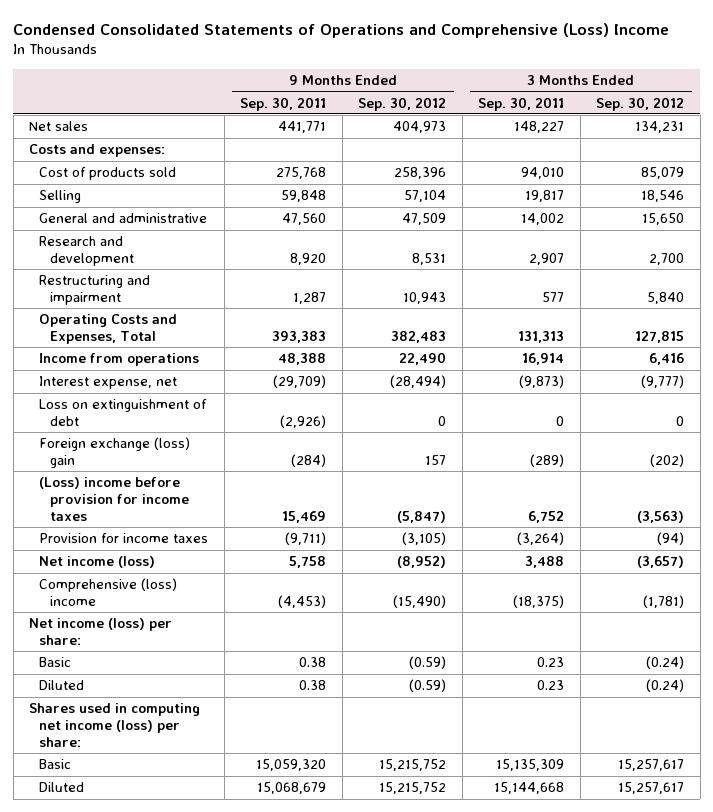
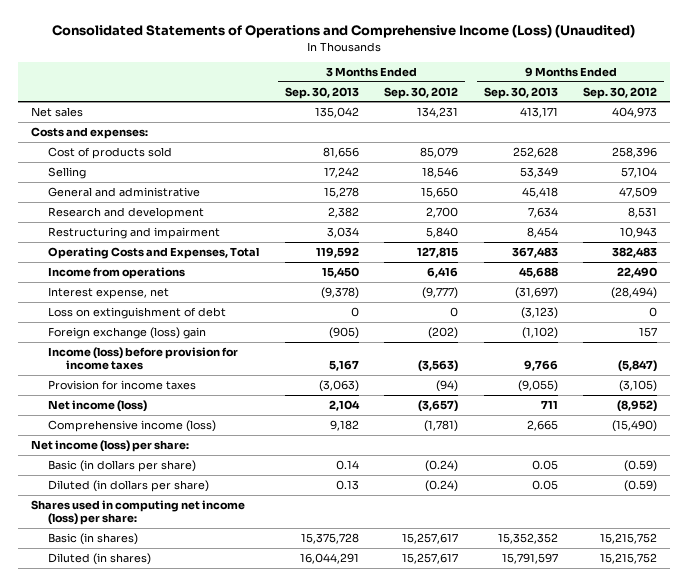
- Condensed Consolidated Statements of Operations and Comprehensive (Loss) Income
+ Consolidated Statements of Operations and Comprehensive Income (Loss) (Unaudited)
- | 9 Months Ended Sep. 30, 2011 | 9 Months Ended Sep. 30, 2012 | 3 Months Ended Sep. 30, 2011 | 3 Months Ended Sep. 30, 2012
+ | 3 Months Ended Sep. 30, 2013 | 3 Months Ended Sep. 30, 2012 | 9 Months Ended Sep. 30, 2013 | 9 Months Ended Sep. 30, 2012
- (Loss) income before provision for income taxes | 15,469 | (5,847) | 6,752 | (3,563)
+ Income (loss) before provision for income taxes | 5,167 | (3,563) | 9,766 | (5,847)
- Comprehensive (loss) income | (4,453) | (15,490) | (18,375) | (1,781)
+ Comprehensive income (loss) | 9,182 | (1,781) | 2,665 | (15,490)
- Basic | 0.38 | (0.59) | 0.23 | (0.24)
- Diluted | 0.38 | (0.59) | 0.23 | (0.24)
+ Basic (in dollars per share) | 0.14 | (0.24) | 0.05 | (0.59)
+ Diluted (in dollars per share) | 0.13 | (0.24) | 0.05 | (0.59)
- Basic | 15,059,320 | 15,215,752 | 15,135,309 | 15,257,617
- Diluted | 15,068,679 | 15,215,752 | 15,144,668 | 15,257,617
+ Basic (in shares) | 15,375,728 | 15,257,617 | 15,352,352 | 15,215,752
+ Diluted (in shares) | 16,044,291 | 15,257,617 | 15,791,597 | 15,215,752

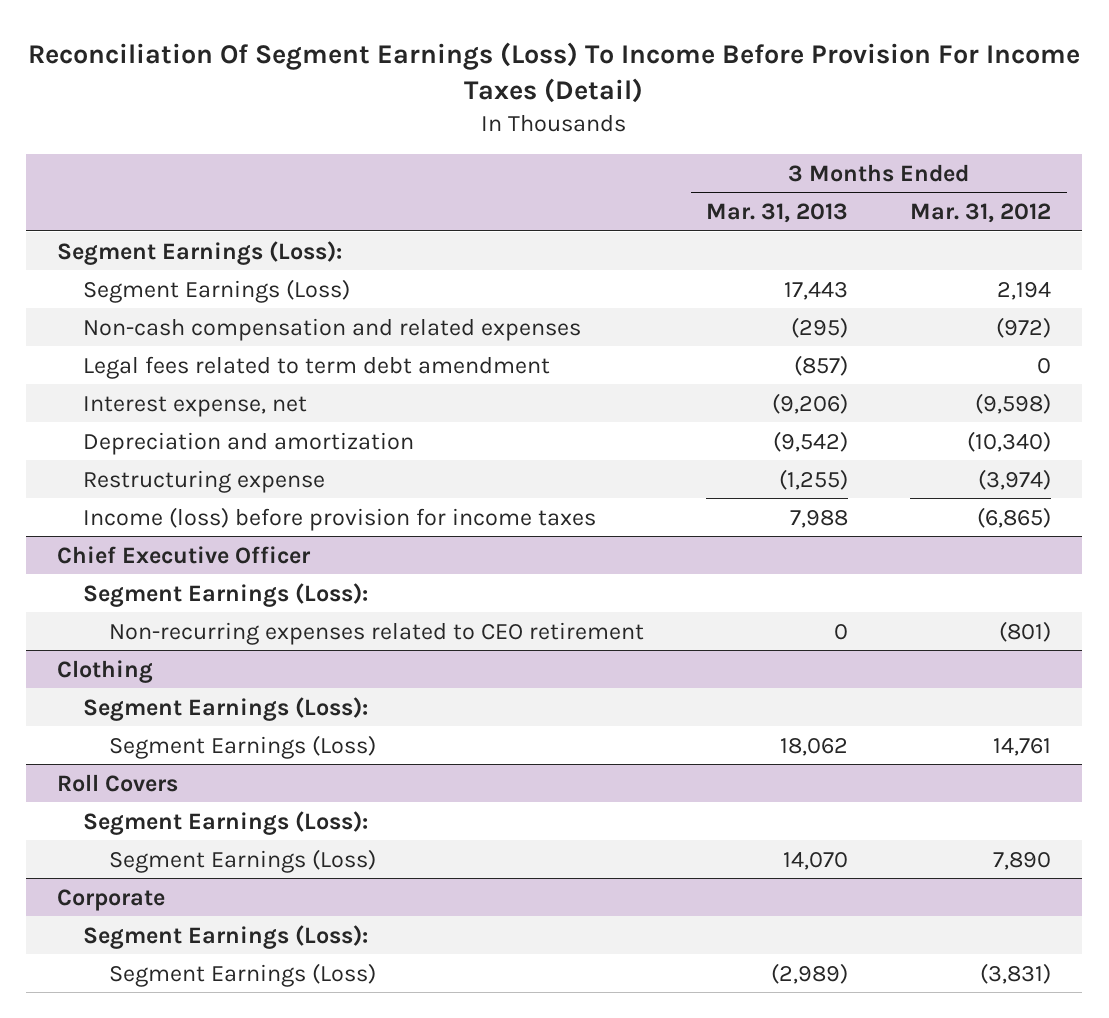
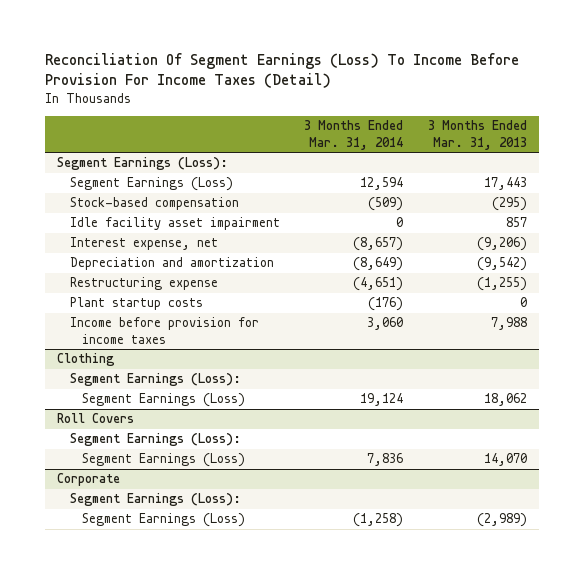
- | 3 Months Ended Mar. 31, 2013 | 3 Months Ended Mar. 31, 2012
+ | 3 Months Ended Mar. 31, 2014 | 3 Months Ended Mar. 31, 2013
- Non-cash compensation and related expenses | (295) | (972)
- Legal fees related to term debt amendment | (857) | 0
+ Stock-based compensation | (509) | (295)
+ Idle facility asset impairment | 0 | 857
- Income (loss) before provision for income taxes | 7,988 | (6,865)
- Chief Executive Officer
- Segment Earnings (Loss):
- Non-recurring expenses related to CEO retirement | 0 | (801)
+ Plant startup costs | (176) | 0
+ Income before provision for income taxes | 3,060 | 7,988

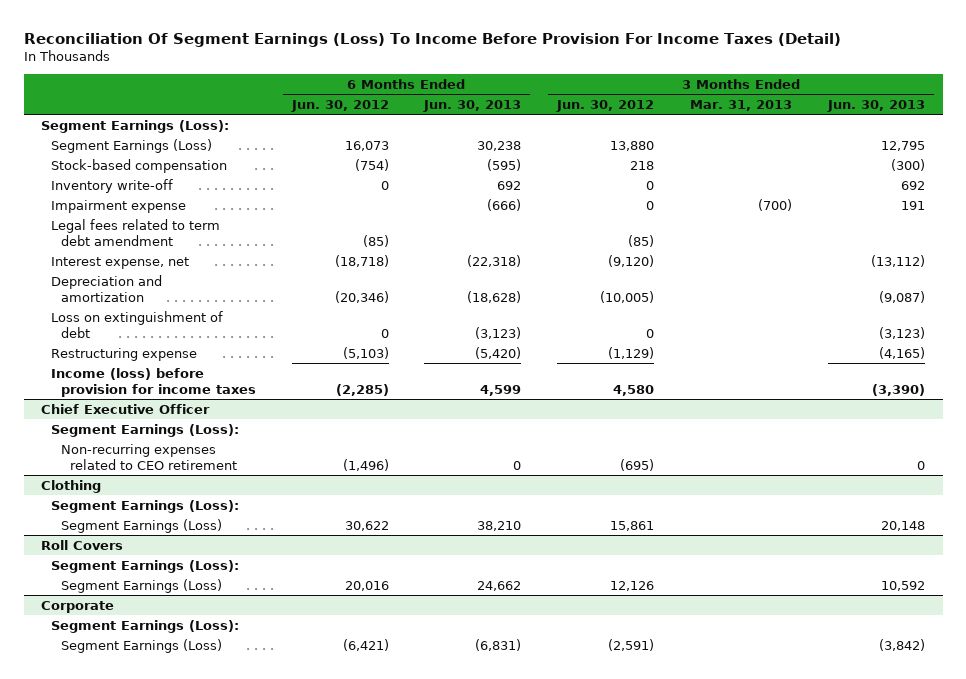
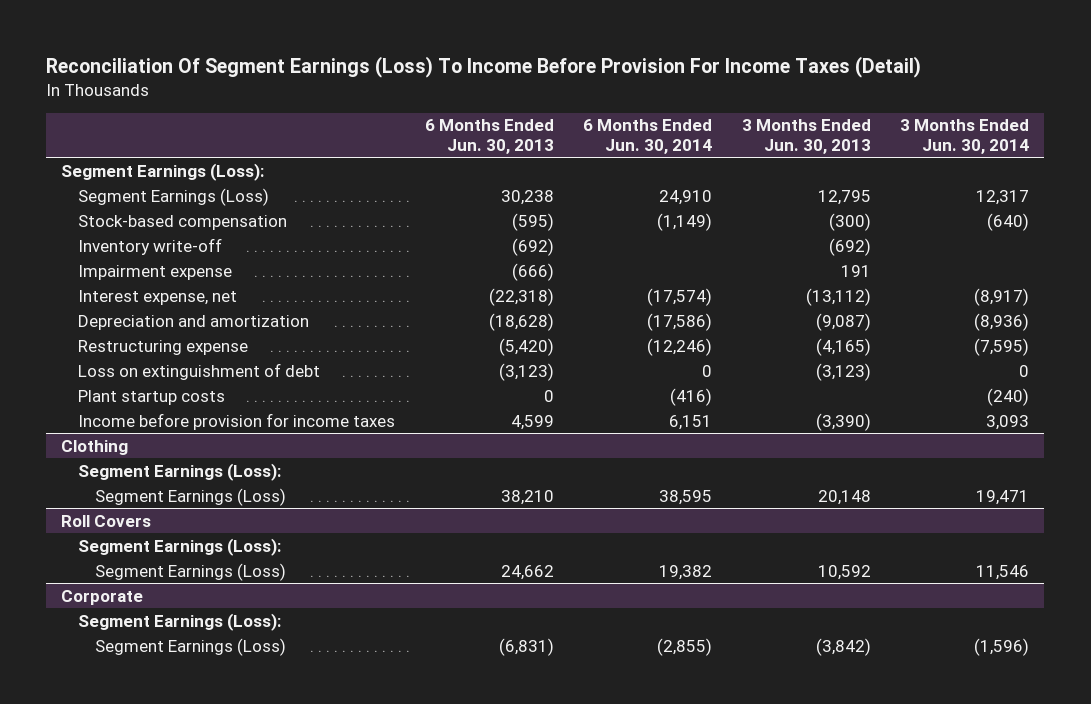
- | 6 Months Ended Jun. 30, 2012 | 6 Months Ended Jun. 30, 2013 | 3 Months Ended Jun. 30, 2012 | 3 Months Ended Mar. 31, 2013 | 3 Months Ended Jun. 30, 2013
+ | 6 Months Ended Jun. 30, 2013 | 6 Months Ended Jun. 30, 2014 | 3 Months Ended Jun. 30, 2013 | 3 Months Ended Jun. 30, 2014
- Inventory write-off | 0 | 692 | 0 | | 692
+ Inventory write-off | (692) | | (692) |
- Legal fees related to term debt amendment | (85) | | (85) | |
- Income (loss) before provision for income taxes | (2,285) | 4,599 | 4,580 | | (3,390)
- Chief Executive Officer
- Segment Earnings (Loss):
- Non-recurring expenses related to CEO retirement | (1,496) | 0 | (695) | | 0
moved down: Loss on extinguishment of debt | (3,123) | 0 | (3,123) | 0
+ Plant startup costs | 0 | (416) | | (240)
+ Income before provision for income taxes | 4,599 | 6,151 | (3,390) | 3,093

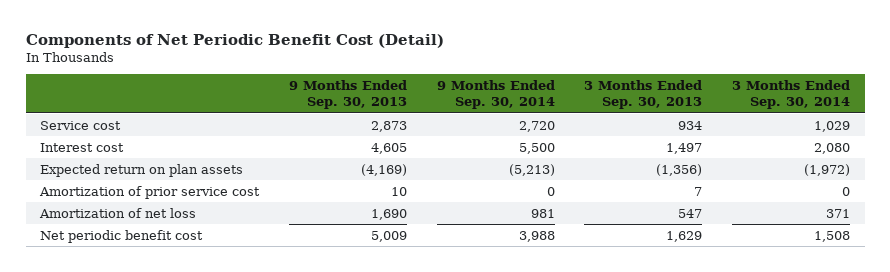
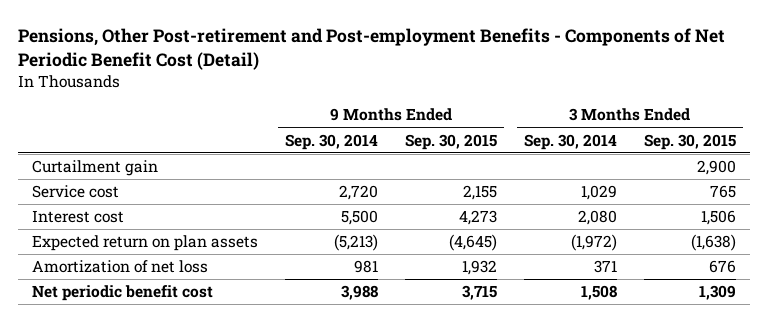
- Components of Net Periodic Benefit Cost (Detail)
+ Pensions, Other Post-retirement and Post-employment Benefits - Components of Net Periodic Benefit Cost (Detail)
- | 9 Months Ended Sep. 30, 2013 | 9 Months Ended Sep. 30, 2014 | 3 Months Ended Sep. 30, 2013 | 3 Months Ended Sep. 30, 2014
+ | 9 Months Ended Sep. 30, 2014 | 9 Months Ended Sep. 30, 2015 | 3 Months Ended Sep. 30, 2014 | 3 Months Ended Sep. 30, 2015
+ Curtailment gain | | | | 2,900
- Amortization of prior service cost | 10 | 0 | 7 | 0

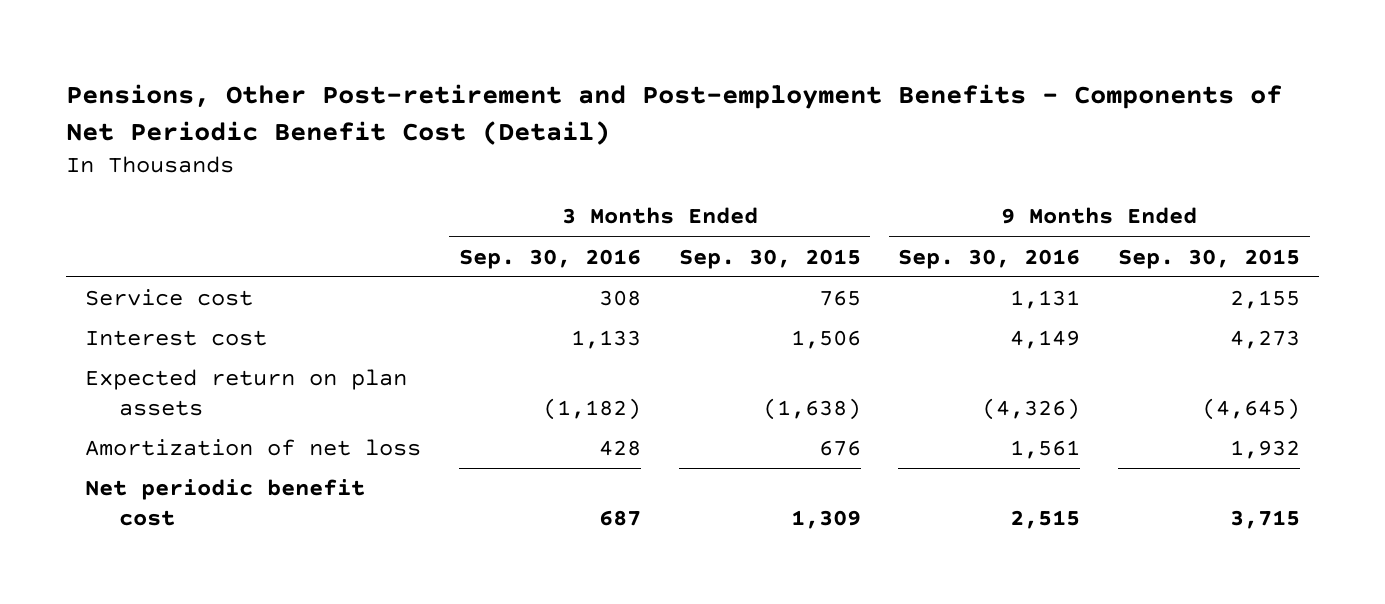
- | 9 Months Ended Sep. 30, 2014 | 9 Months Ended Sep. 30, 2015 | 3 Months Ended Sep. 30, 2014 | 3 Months Ended Sep. 30, 2015
+ | 3 Months Ended Sep. 30, 2016 | 3 Months Ended Sep. 30, 2015 | 9 Months Ended Sep. 30, 2016 | 9 Months Ended Sep. 30, 2015
- Curtailment gain | | | | 2,900

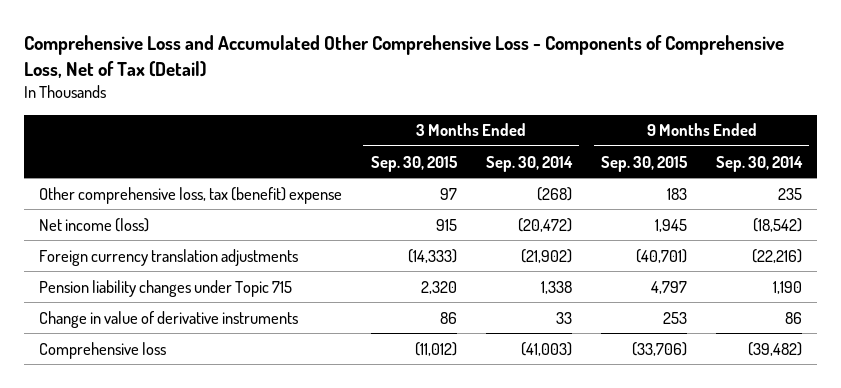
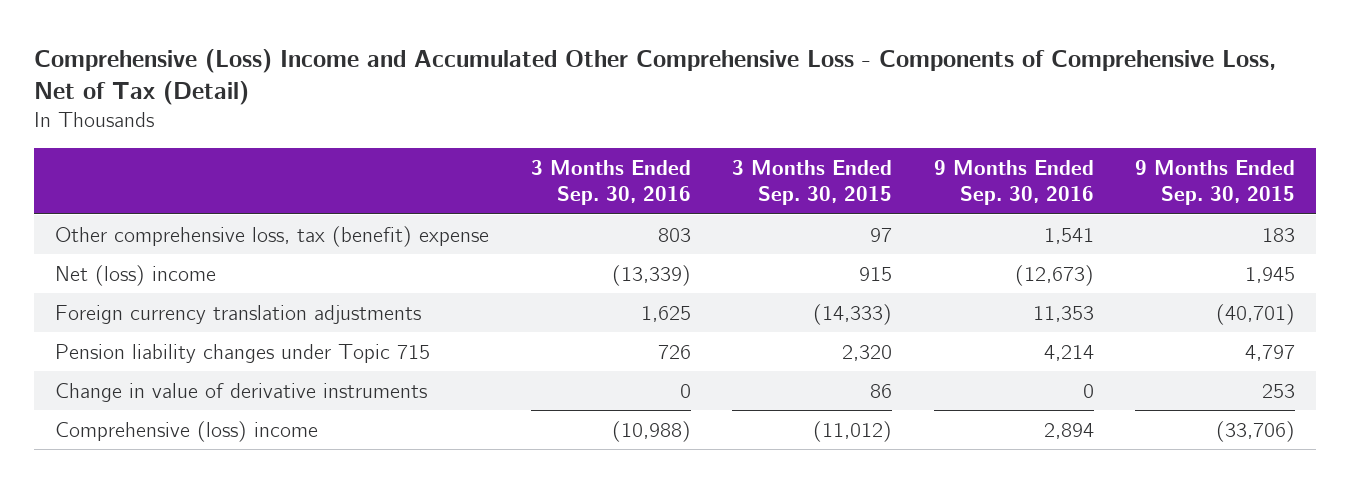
- Comprehensive Loss and Accumulated Other Comprehensive Loss - Components of Comprehensive Loss, Net of Tax (Detail)
+ Comprehensive (Loss) Income and Accumulated Other Comprehensive Loss - Components of Comprehensive Loss, Net of Tax (Detail)
- | 3 Months Ended Sep. 30, 2015 | 3 Months Ended Sep. 30, 2014 | 9 Months Ended Sep. 30, 2015 | 9 Months Ended Sep. 30, 2014
+ | 3 Months Ended Sep. 30, 2016 | 3 Months Ended Sep. 30, 2015 | 9 Months Ended Sep. 30, 2016 | 9 Months Ended Sep. 30, 2015
- Net income (loss) | 915 | (20,472) | 1,945 | (18,542)
+ Net (loss) income | (13,339) | 915 | (12,673) | 1,945
- Comprehensive loss | (11,012) | (41,003) | (33,706) | (39,482)
+ Comprehensive (loss) income | (10,988) | (11,012) | 2,894 | (33,706)

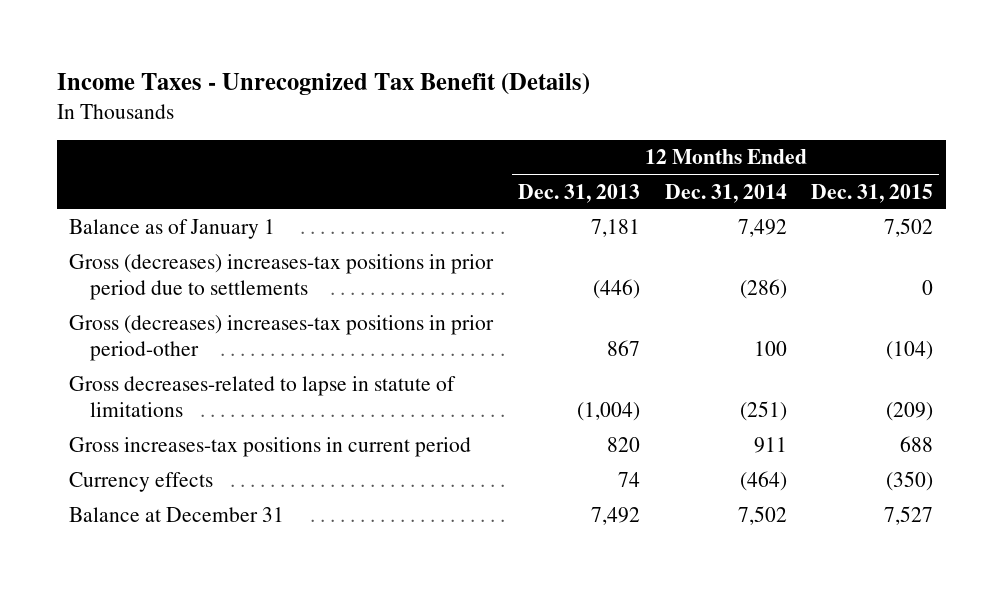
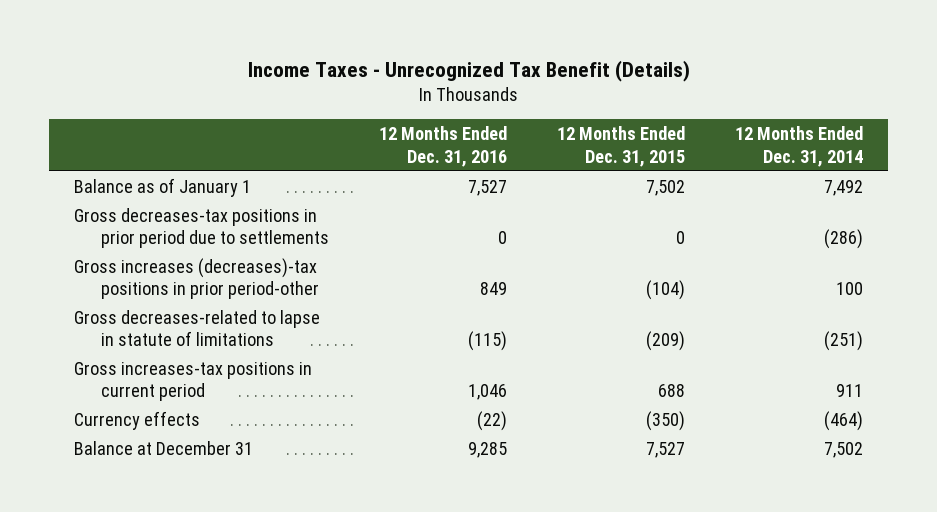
- | 12 Months Ended Dec. 31, 2013 | 12 Months Ended Dec. 31, 2014 | 12 Months Ended Dec. 31, 2015
+ | 12 Months Ended Dec. 31, 2016 | 12 Months Ended Dec. 31, 2015 | 12 Months Ended Dec. 31, 2014
- Gross (decreases) increases-tax positions in prior period due to settlements | (446) | (286) | 0
- Gross (decreases) increases-tax positions in prior period-other | 867 | 100 | (104)
+ Gross decreases-tax positions in prior period due to settlements | 0 | 0 | (286)
+ Gross increases (decreases)-tax positions in prior period-other | 849 | (104) | 100

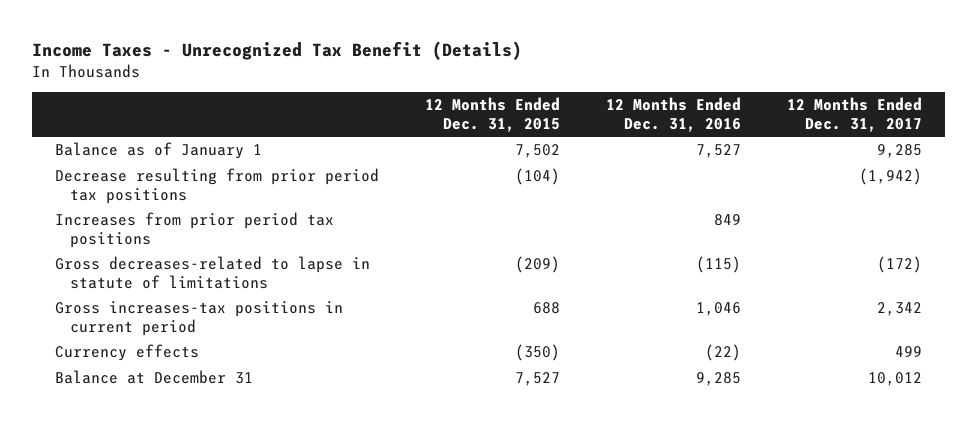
- | 12 Months Ended Dec. 31, 2016 | 12 Months Ended Dec. 31, 2015 | 12 Months Ended Dec. 31, 2014
+ | 12 Months Ended Dec. 31, 2015 | 12 Months Ended Dec. 31, 2016 | 12 Months Ended Dec. 31, 2017
- Gross decreases-tax positions in prior period due to settlements | 0 | 0 | (286)
- Gross increases (decreases)-tax positions in prior period-other | 849 | (104) | 100
+ Decrease resulting from prior period tax positions | (104) | | (1,942)
+ Increases from prior period tax positions | | 849 |

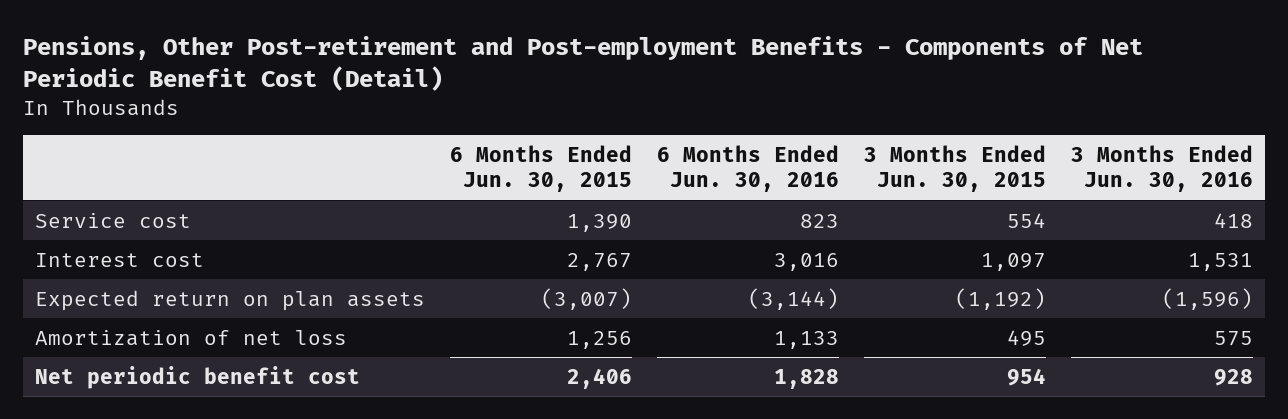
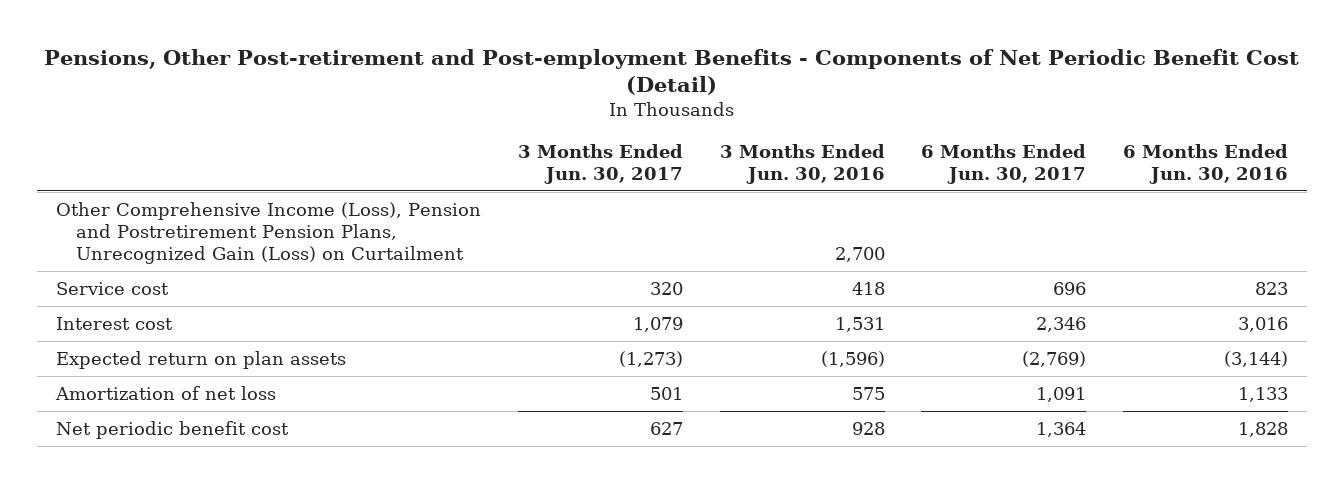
- | 6 Months Ended Jun. 30, 2015 | 6 Months Ended Jun. 30, 2016 | 3 Months Ended Jun. 30, 2015 | 3 Months Ended Jun. 30, 2016
+ | 3 Months Ended Jun. 30, 2017 | 3 Months Ended Jun. 30, 2016 | 6 Months Ended Jun. 30, 2017 | 6 Months Ended Jun. 30, 2016
+ Other Comprehensive Income (Loss), Pension and Postretirement Pension Plans, Unrecognized Gain (Loss) on Curtailment | | 2,700 | |

